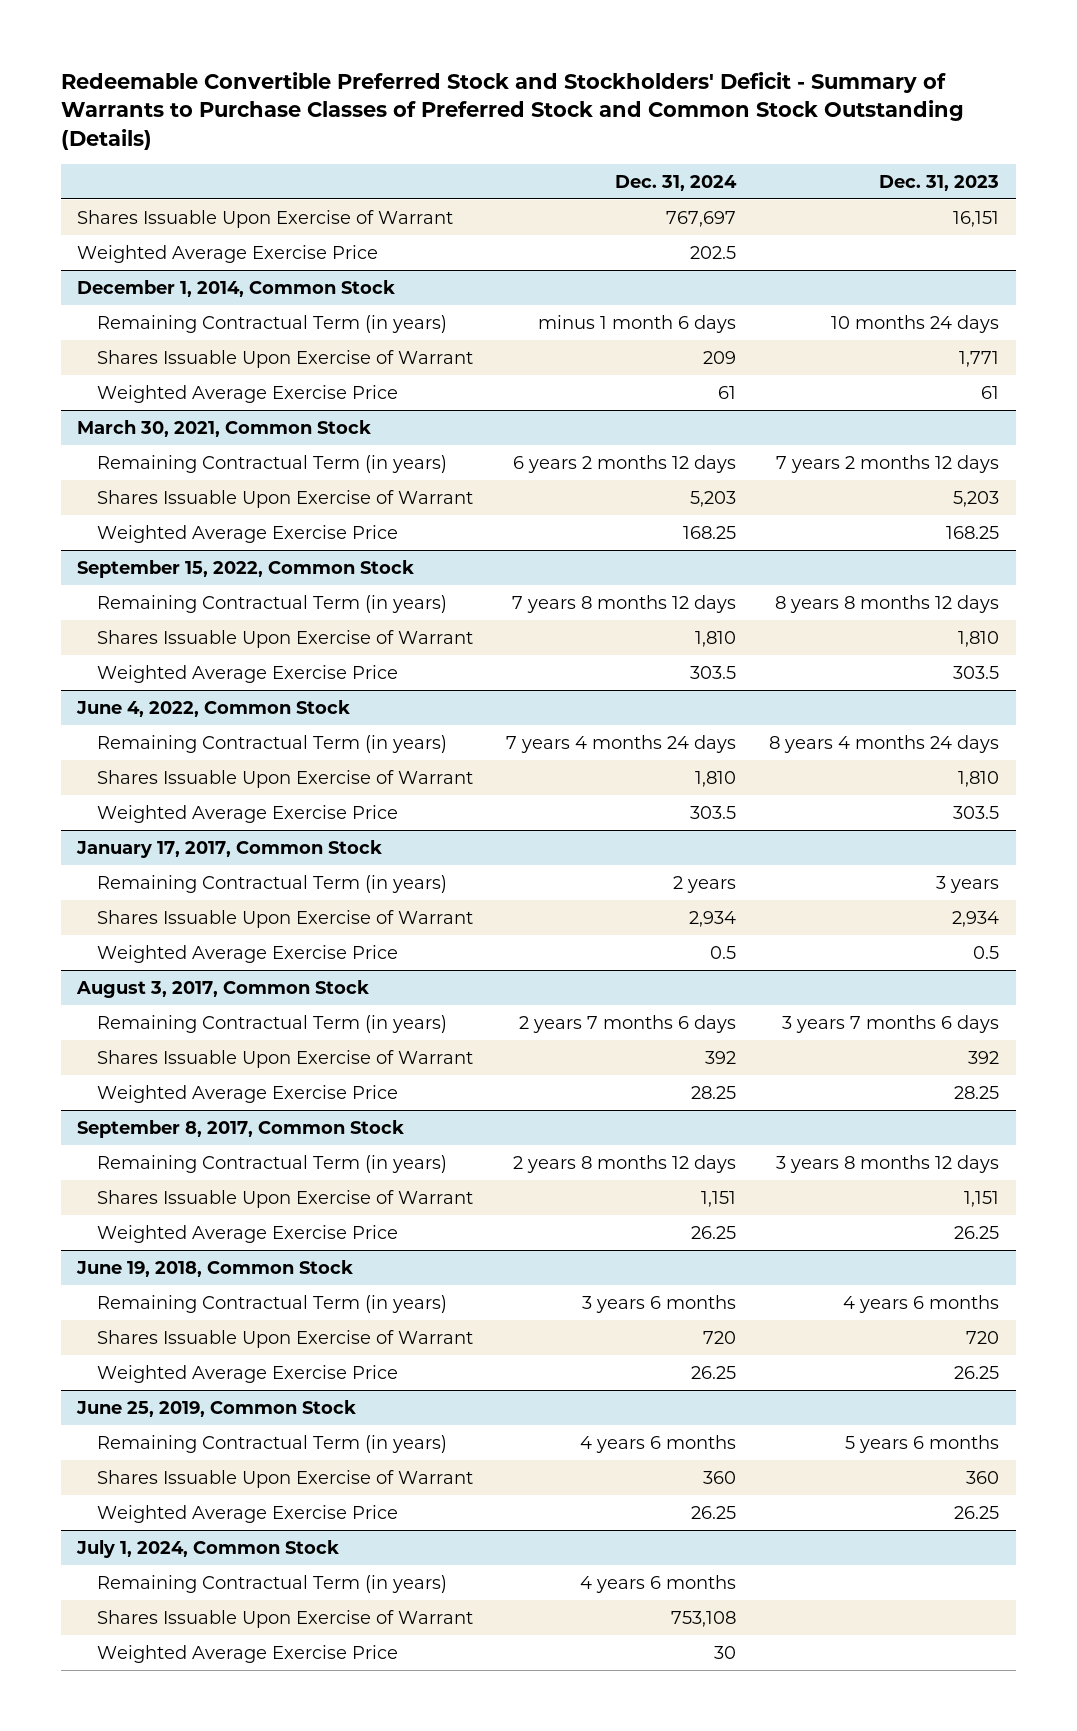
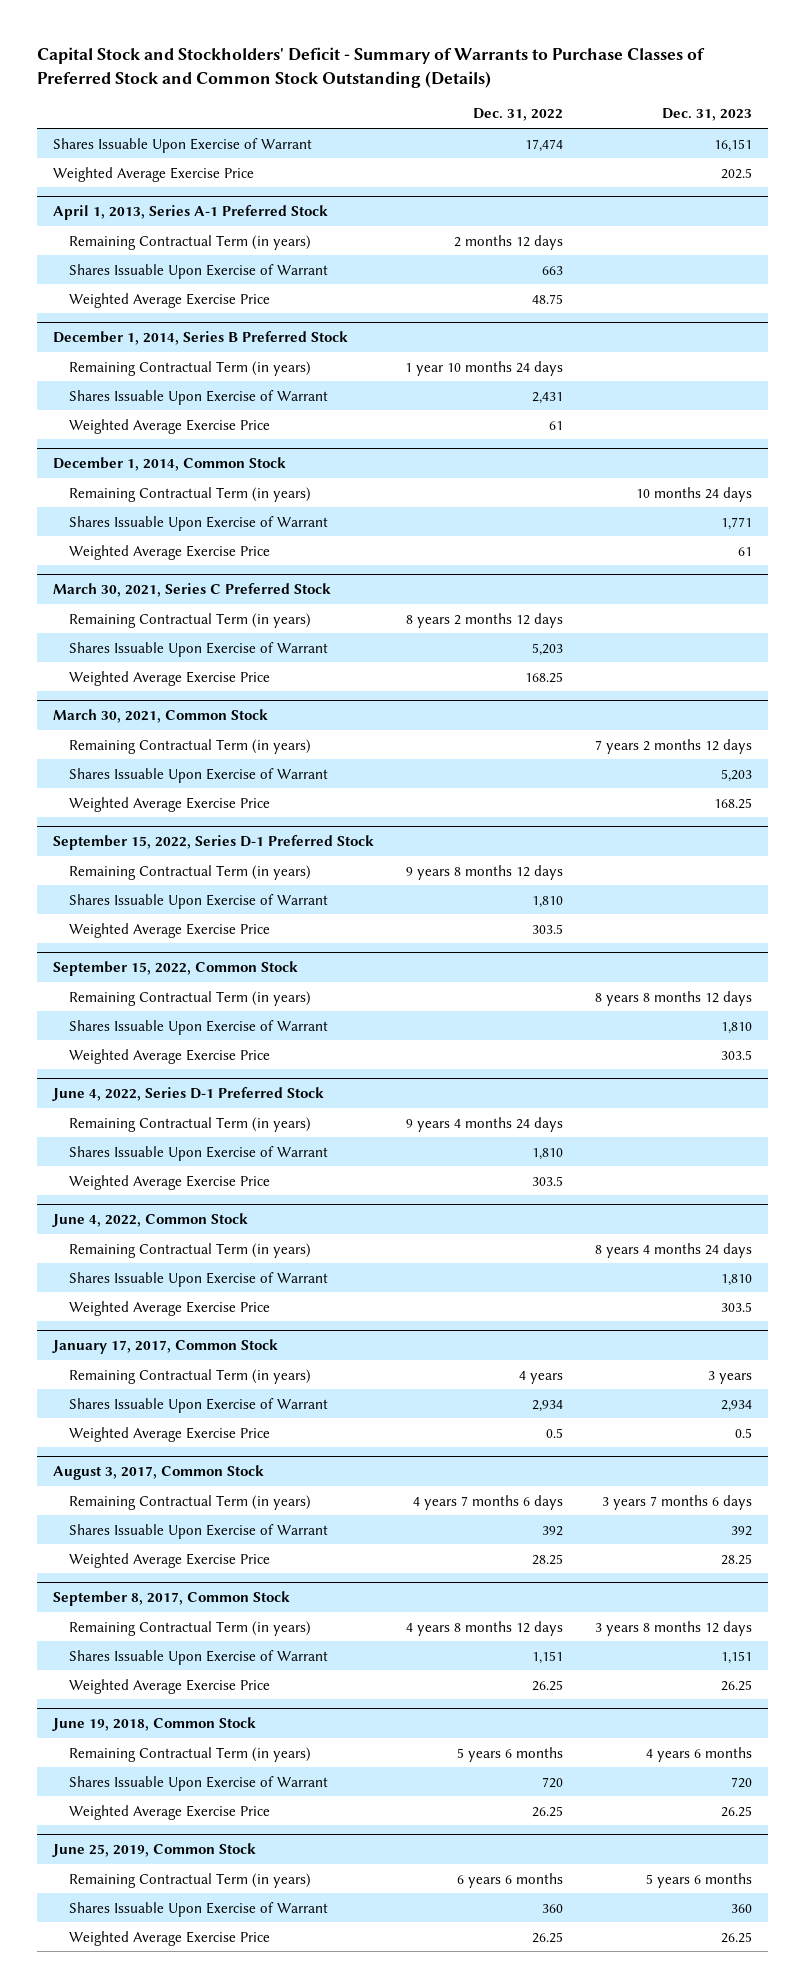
- Redeemable Convertible Preferred Stock and Stockholders' Deficit - Summary of Warrants to Purchase Classes of Preferred Stock and Common Stock Outstanding (Details)
+ Capital Stock and Stockholders' Deficit - Summary of Warrants to Purchase Classes of Preferred Stock and Common Stock Outstanding (Details)
- | Dec. 31, 2024 | Dec. 31, 2023
+ | Dec. 31, 2022 | Dec. 31, 2023
+ Weighted Average Exercise Price | | 202.5
+ April 1, 2013, Series A-1 Preferred Stock
+ Remaining Contractual Term (in years) | 2 months 12 days |
+ Shares Issuable Upon Exercise of Warrant | 663 |
+ December 1, 2014, Series B Preferred Stock
+ Remaining Contractual Term (in years) | 1 year 10 months 24 days |
+ Shares Issuable Upon Exercise of Warrant | 2,431 |
+ Weighted Average Exercise Price | 61 |
+ March 30, 2021, Series C Preferred Stock
+ Remaining Contractual Term (in years) | 8 years 2 months 12 days |
+ Shares Issuable Upon Exercise of Warrant | 5,203 |
+ Weighted Average Exercise Price | 168.25 |
+ September 15, 2022, Series D-1 Preferred Stock
+ Remaining Contractual Term (in years) | 9 years 8 months 12 days |
+ Shares Issuable Upon Exercise of Warrant | 1,810 |
+ Weighted Average Exercise Price | 303.5 |
+ June 4, 2022, Series D-1 Preferred Stock
+ Remaining Contractual Term (in years) | 9 years 4 months 24 days |
+ Shares Issuable Upon Exercise of Warrant | 1,810 |
+ Weighted Average Exercise Price | 303.5 |
- July 1, 2024, Common Stock
- Remaining Contractual Term (in years) | 4 years 6 months |
- Shares Issuable Upon Exercise of Warrant | 753,108 |
- Weighted Average Exercise Price | 30 |

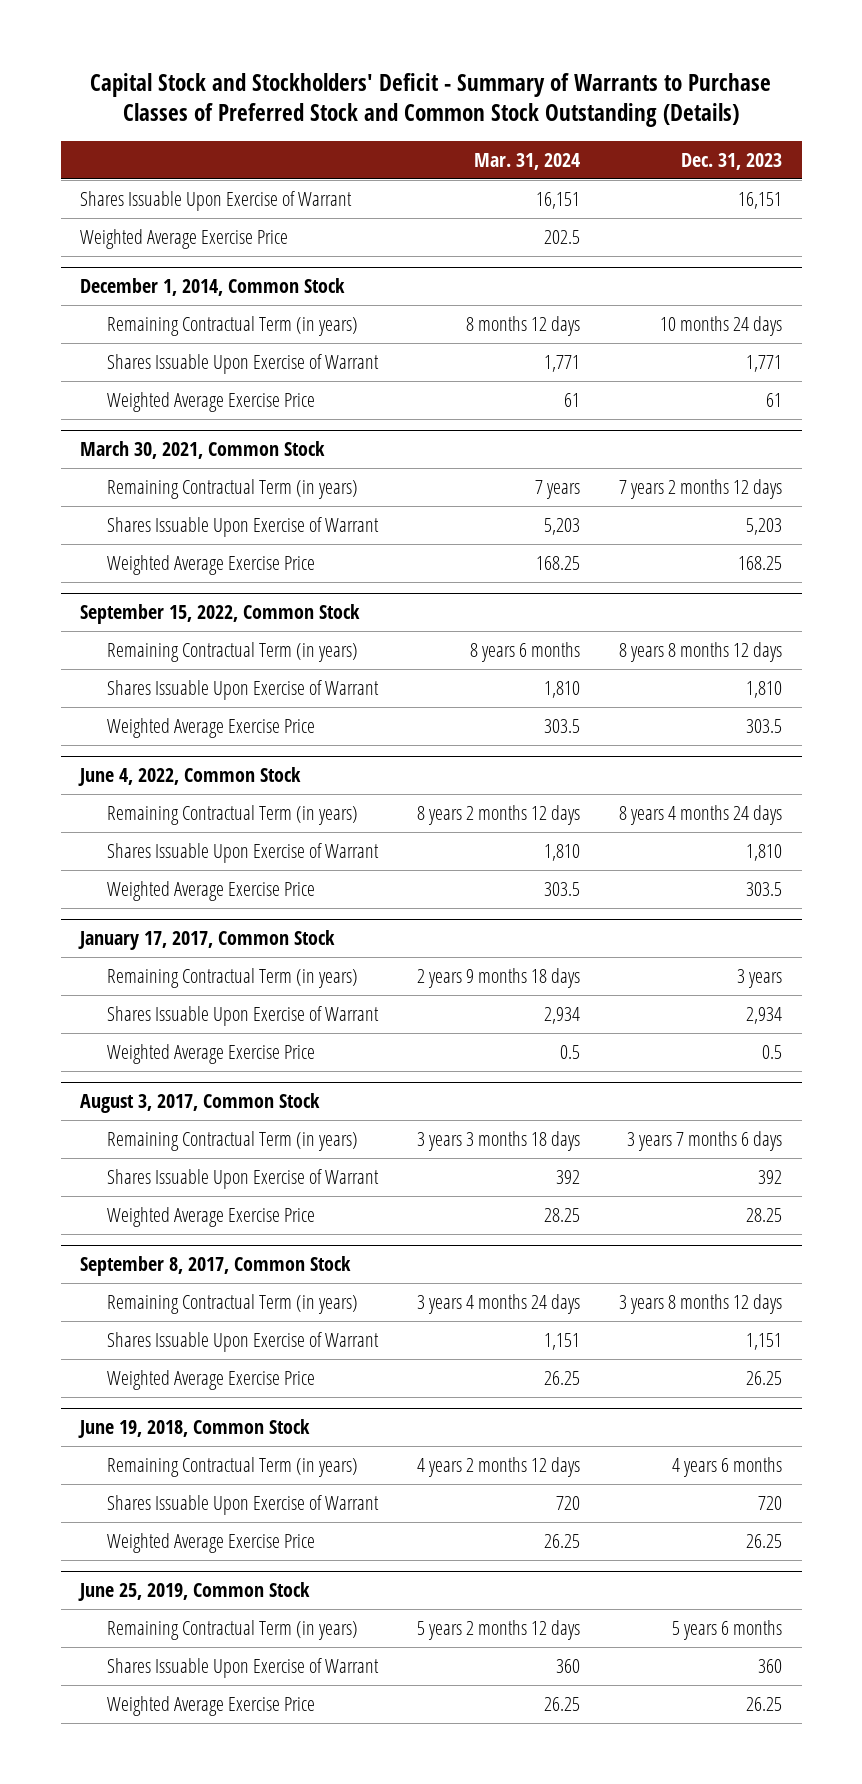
- | Dec. 31, 2022 | Dec. 31, 2023
+ | Mar. 31, 2024 | Dec. 31, 2023
- Weighted Average Exercise Price | | 202.5
- April 1, 2013, Series A-1 Preferred Stock
- Remaining Contractual Term (in years) | 2 months 12 days |
- Shares Issuable Upon Exercise of Warrant | 663 |
- December 1, 2014, Series B Preferred Stock
- Remaining Contractual Term (in years) | 1 year 10 months 24 days |
- Shares Issuable Upon Exercise of Warrant | 2,431 |
- Weighted Average Exercise Price | 61 |
- March 30, 2021, Series C Preferred Stock
- Remaining Contractual Term (in years) | 8 years 2 months 12 days |
- Shares Issuable Upon Exercise of Warrant | 5,203 |
- Weighted Average Exercise Price | 168.25 |
- September 15, 2022, Series D-1 Preferred Stock
- Remaining Contractual Term (in years) | 9 years 8 months 12 days |
- Shares Issuable Upon Exercise of Warrant | 1,810 |
- Weighted Average Exercise Price | 303.5 |
- June 4, 2022, Series D-1 Preferred Stock
- Remaining Contractual Term (in years) | 9 years 4 months 24 days |
- Shares Issuable Upon Exercise of Warrant | 1,810 |
- Weighted Average Exercise Price | 303.5 |

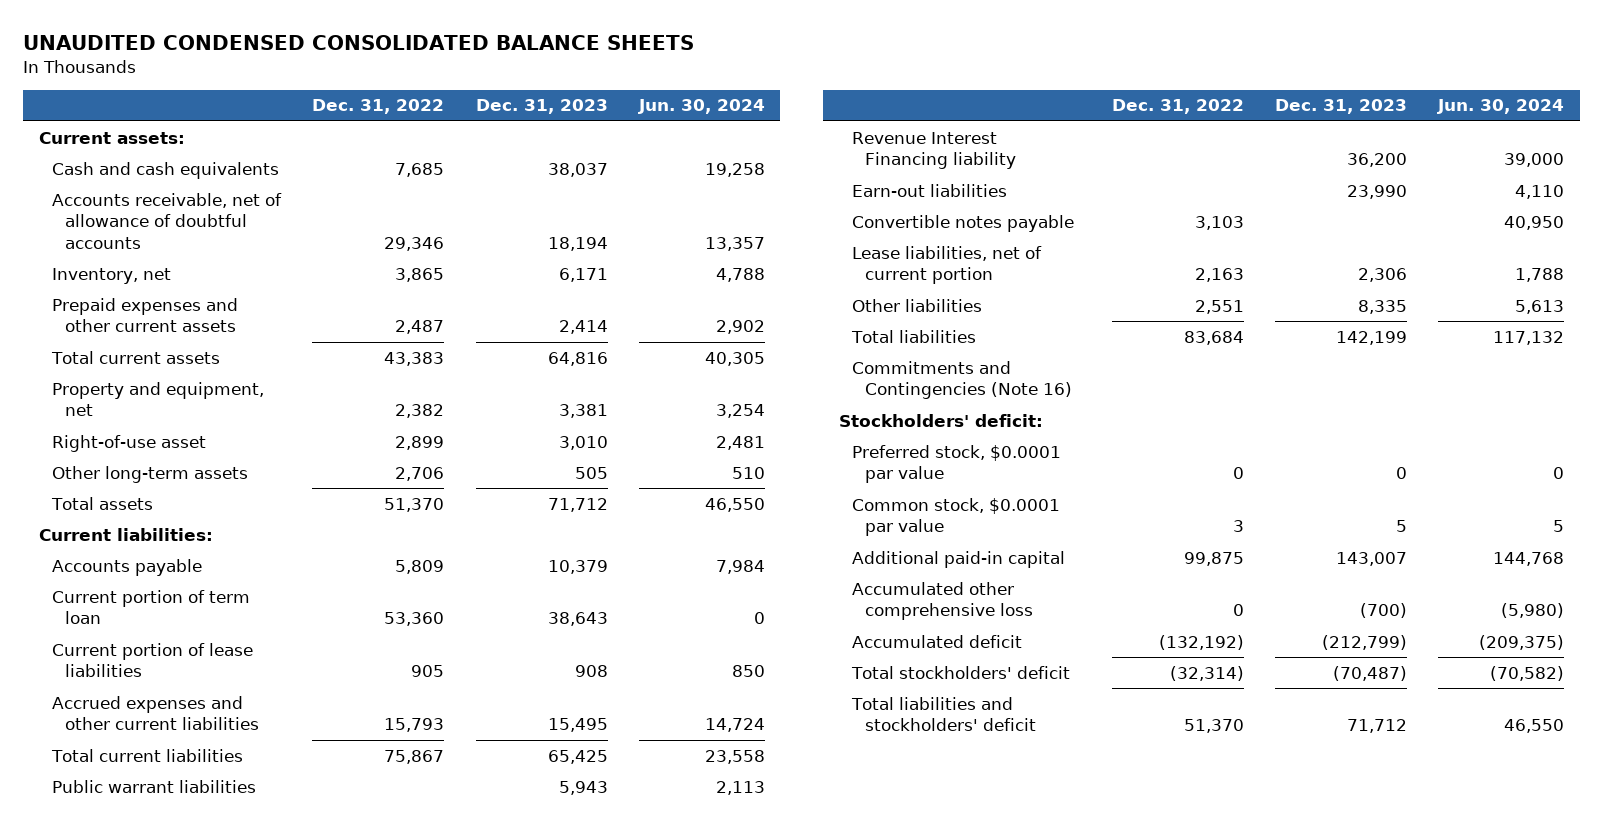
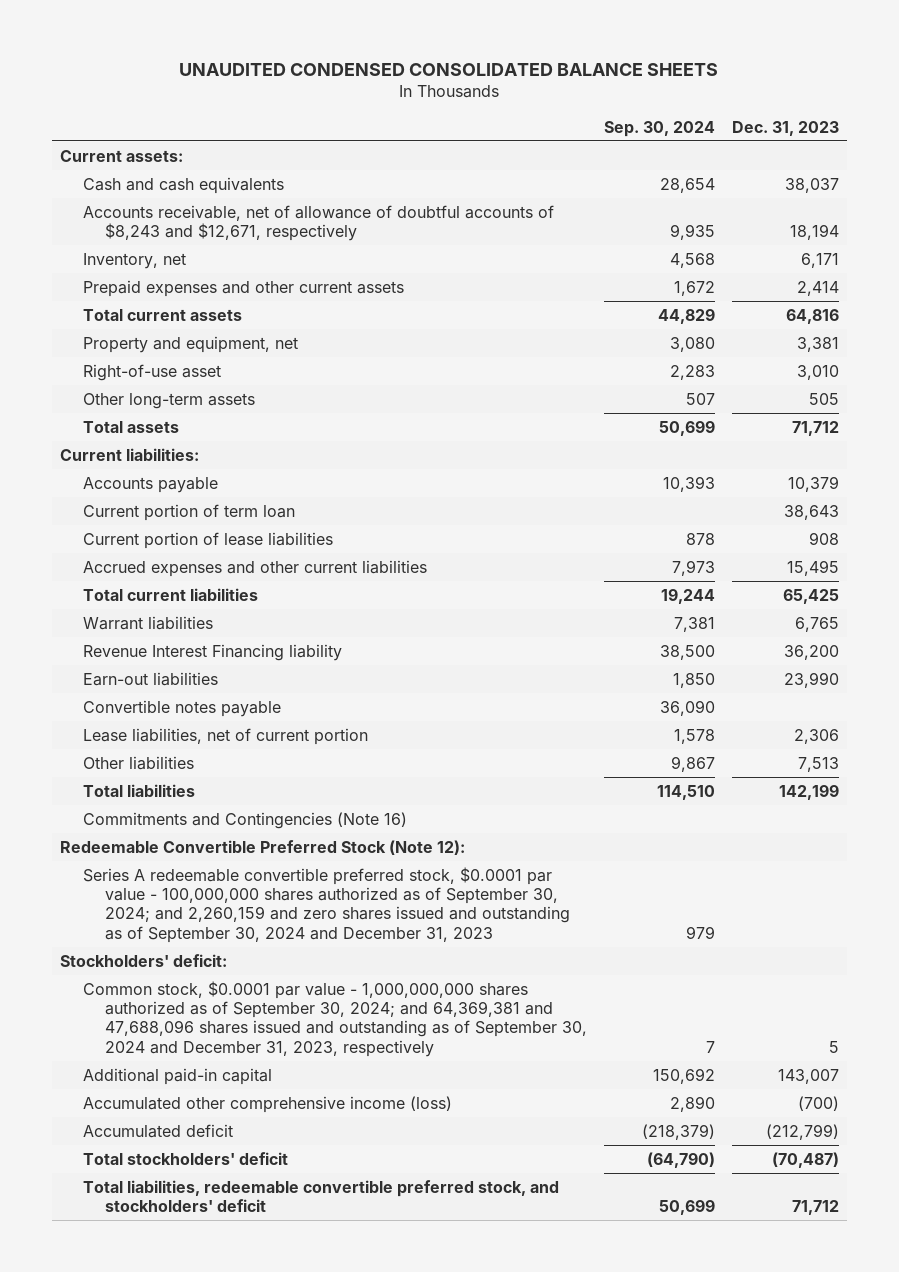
- | Dec. 31, 2022 | Dec. 31, 2023 | Jun. 30, 2024
+ | Sep. 30, 2024 | Dec. 31, 2023
- Accounts receivable, net of allowance of doubtful accounts | 29,346 | 18,194 | 13,357
+ Accounts receivable, net of allowance of doubtful accounts of $8,243 and $12,671, respectively | 9,935 | 18,194
- Public warrant liabilities | | 5,943 | 2,113
+ Warrant liabilities | 7,381 | 6,765
- Other liabilities | 2,551 | 8,335 | 5,613
+ Other liabilities | 9,867 | 7,513
+ Redeemable Convertible Preferred Stock (Note 12):
+ Series A redeemable convertible preferred stock, $0.0001 par value - 100,000,000 shares authorized as of September 30, 2024; and 2,260,159 and zero shares issued and outstanding as of September 30, 2024 and December 31, 2023 | 979 |
- Preferred stock, $0.0001 par value | 0 | 0 | 0
- Common stock, $0.0001 par value | 3 | 5 | 5
+ Common stock, $0.0001 par value - 1,000,000,000 shares authorized as of September 30, 2024; and 64,369,381 and 47,688,096 shares issued and outstanding as of September 30, 2024 and December 31, 2023, respectively | 7 | 5
- Accumulated other comprehensive loss | 0 | (700) | (5,980)
+ Accumulated other comprehensive income (loss) | 2,890 | (700)
- Total liabilities and stockholders' deficit | 51,370 | 71,712 | 46,550
+ Total liabilities, redeemable convertible preferred stock, and stockholders' deficit | 50,699 | 71,712

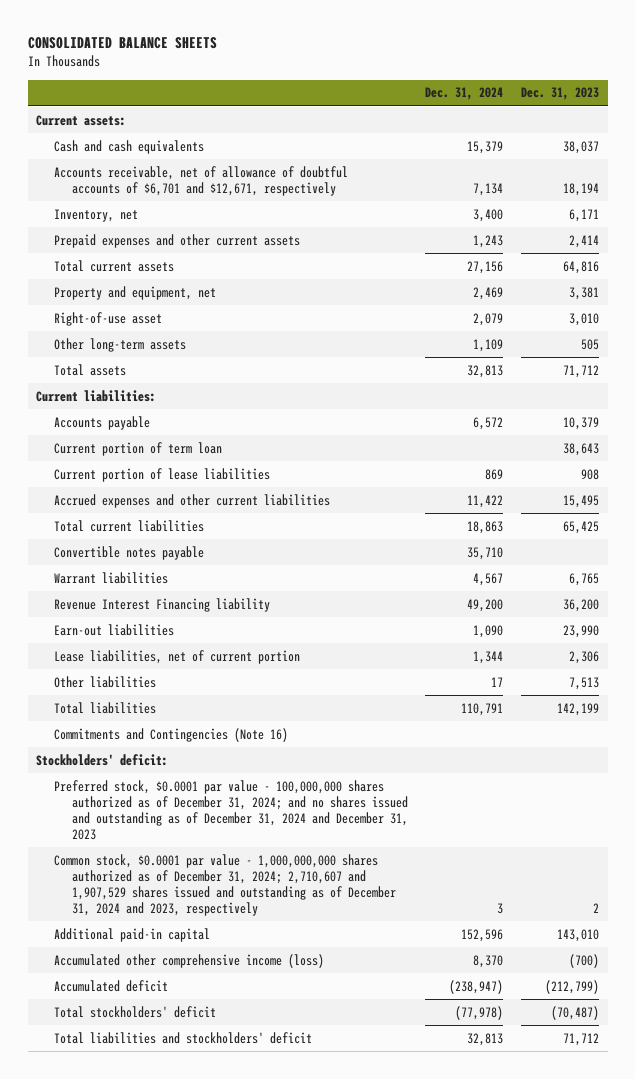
- UNAUDITED CONDENSED CONSOLIDATED BALANCE SHEETS
+ CONSOLIDATED BALANCE SHEETS
- | Sep. 30, 2024 | Dec. 31, 2023
+ | Dec. 31, 2024 | Dec. 31, 2023
- Accounts receivable, net of allowance of doubtful accounts of $8,243 and $12,671, respectively | 9,935 | 18,194
+ Accounts receivable, net of allowance of doubtful accounts of $6,701 and $12,671, respectively | 7,134 | 18,194
moved up: Convertible notes payable | 35,710 |
- Redeemable Convertible Preferred Stock (Note 12):
- Series A redeemable convertible preferred stock, $0.0001 par value - 100,000,000 shares authorized as of September 30, 2024; and 2,260,159 and zero shares issued and outstanding as of September 30, 2024 and December 31, 2023 | 979 |
- Common stock, $0.0001 par value - 1,000,000,000 shares authorized as of September 30, 2024; and 64,369,381 and 47,688,096 shares issued and outstanding as of September 30, 2024 and December 31, 2023, respectively | 7 | 5
- Additional paid-in capital | 150,692 | 143,007
+ Preferred stock, $0.0001 par value - 100,000,000 shares authorized as of December 31, 2024; and no shares issued and outstanding as of December 31, 2024 and December 31, 2023
+ Common stock, $0.0001 par value - 1,000,000,000 shares authorized as of December 31, 2024; 2,710,607 and 1,907,529 shares issued and outstanding as of December 31, 2024 and 2023, respectively | 3 | 2
+ Additional paid-in capital | 152,596 | 143,010
- Total liabilities, redeemable convertible preferred stock, and stockholders' deficit | 50,699 | 71,712
+ Total liabilities and stockholders' deficit | 32,813 | 71,712

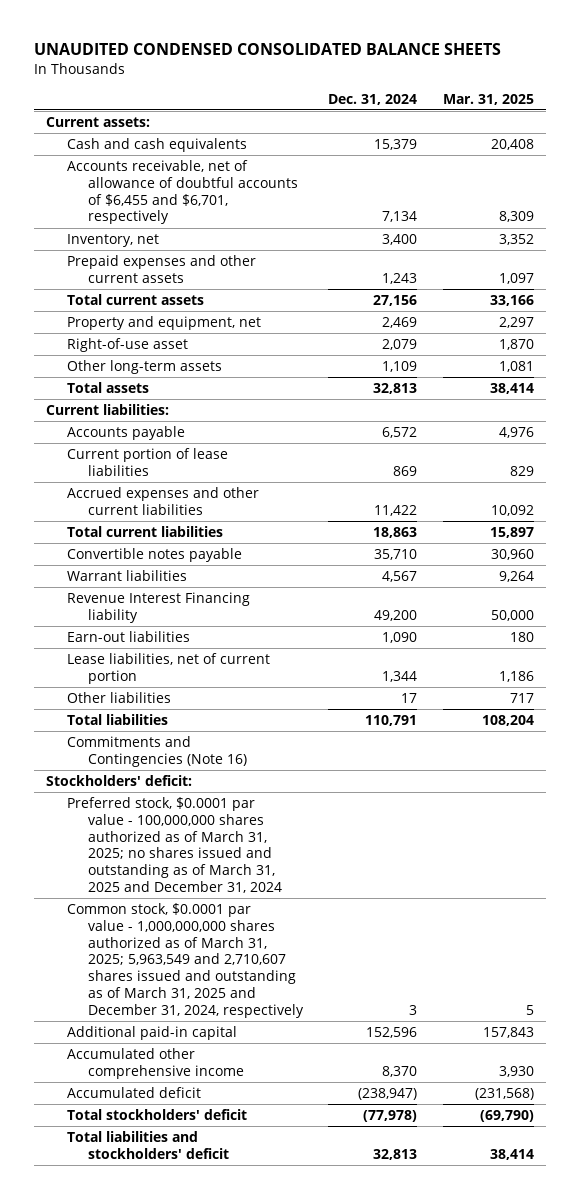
- CONSOLIDATED BALANCE SHEETS
+ UNAUDITED CONDENSED CONSOLIDATED BALANCE SHEETS
- | Dec. 31, 2024 | Dec. 31, 2023
+ | Dec. 31, 2024 | Mar. 31, 2025
- Accounts receivable, net of allowance of doubtful accounts of $6,701 and $12,671, respectively | 7,134 | 18,194
+ Accounts receivable, net of allowance of doubtful accounts of $6,455 and $6,701, respectively | 7,134 | 8,309
- Current portion of term loan | | 38,643
- Preferred stock, $0.0001 par value - 100,000,000 shares authorized as of December 31, 2024; and no shares issued and outstanding as of December 31, 2024 and December 31, 2023
- Common stock, $0.0001 par value - 1,000,000,000 shares authorized as of December 31, 2024; 2,710,607 and 1,907,529 shares issued and outstanding as of December 31, 2024 and 2023, respectively | 3 | 2
+ Preferred stock, $0.0001 par value - 100,000,000 shares authorized as of March 31, 2025; no shares issued and outstanding as of March 31, 2025 and December 31, 2024
+ Common stock, $0.0001 par value - 1,000,000,000 shares authorized as of March 31, 2025; 5,963,549 and 2,710,607 shares issued and outstanding as of March 31, 2025 and December 31, 2024, respectively | 3 | 5
- Accumulated other comprehensive income (loss) | 8,370 | (700)
+ Accumulated other comprehensive income | 8,370 | 3,930

